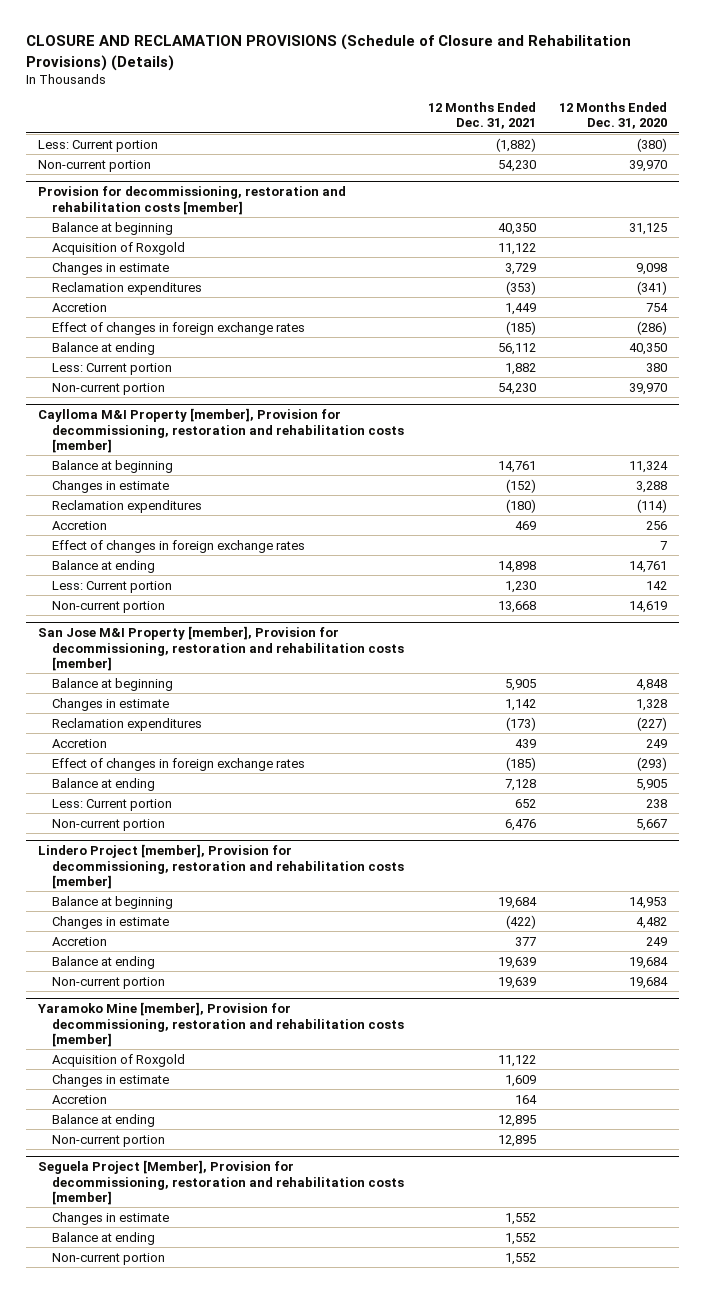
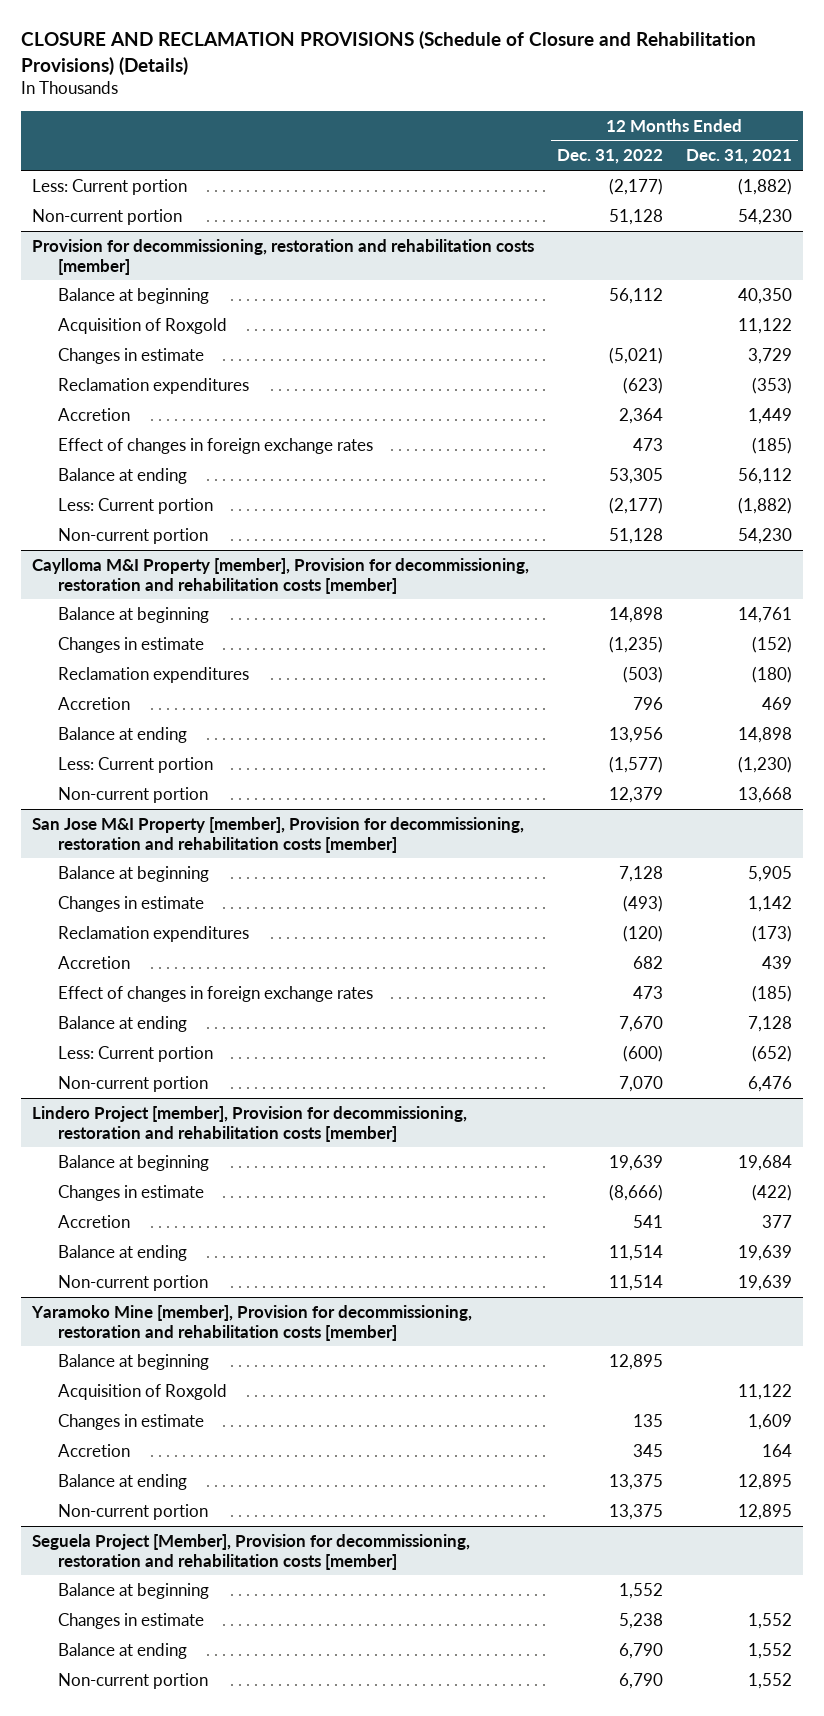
- | 12 Months Ended Dec. 31, 2021 | 12 Months Ended Dec. 31, 2020
+ | 12 Months Ended Dec. 31, 2022 | 12 Months Ended Dec. 31, 2021
@ Provision for decommissioning, restoration and rehabilitation costs [member]
- Less: Current portion | 1,882 | 380
+ Less: Current portion | (2,177) | (1,882)
@ Caylloma M&I Property [member], Provision for decommissioning, restoration and rehabilitation costs [member]
- Effect of changes in foreign exchange rates | | 7
- Less: Current portion | 1,230 | 142
+ Less: Current portion | (1,577) | (1,230)
@ San Jose M&I Property [member], Provision for decommissioning, restoration and rehabilitation costs [member]
- Less: Current portion | 652 | 238
+ Less: Current portion | (600) | (652)
@ Yaramoko Mine [member], Provision for decommissioning, restoration and rehabilitation costs [member]
+ Balance at beginning | 12,895 |
@ Seguela Project [Member], Provision for decommissioning, restoration and rehabilitation costs [member]
+ Balance at beginning | 1,552 |

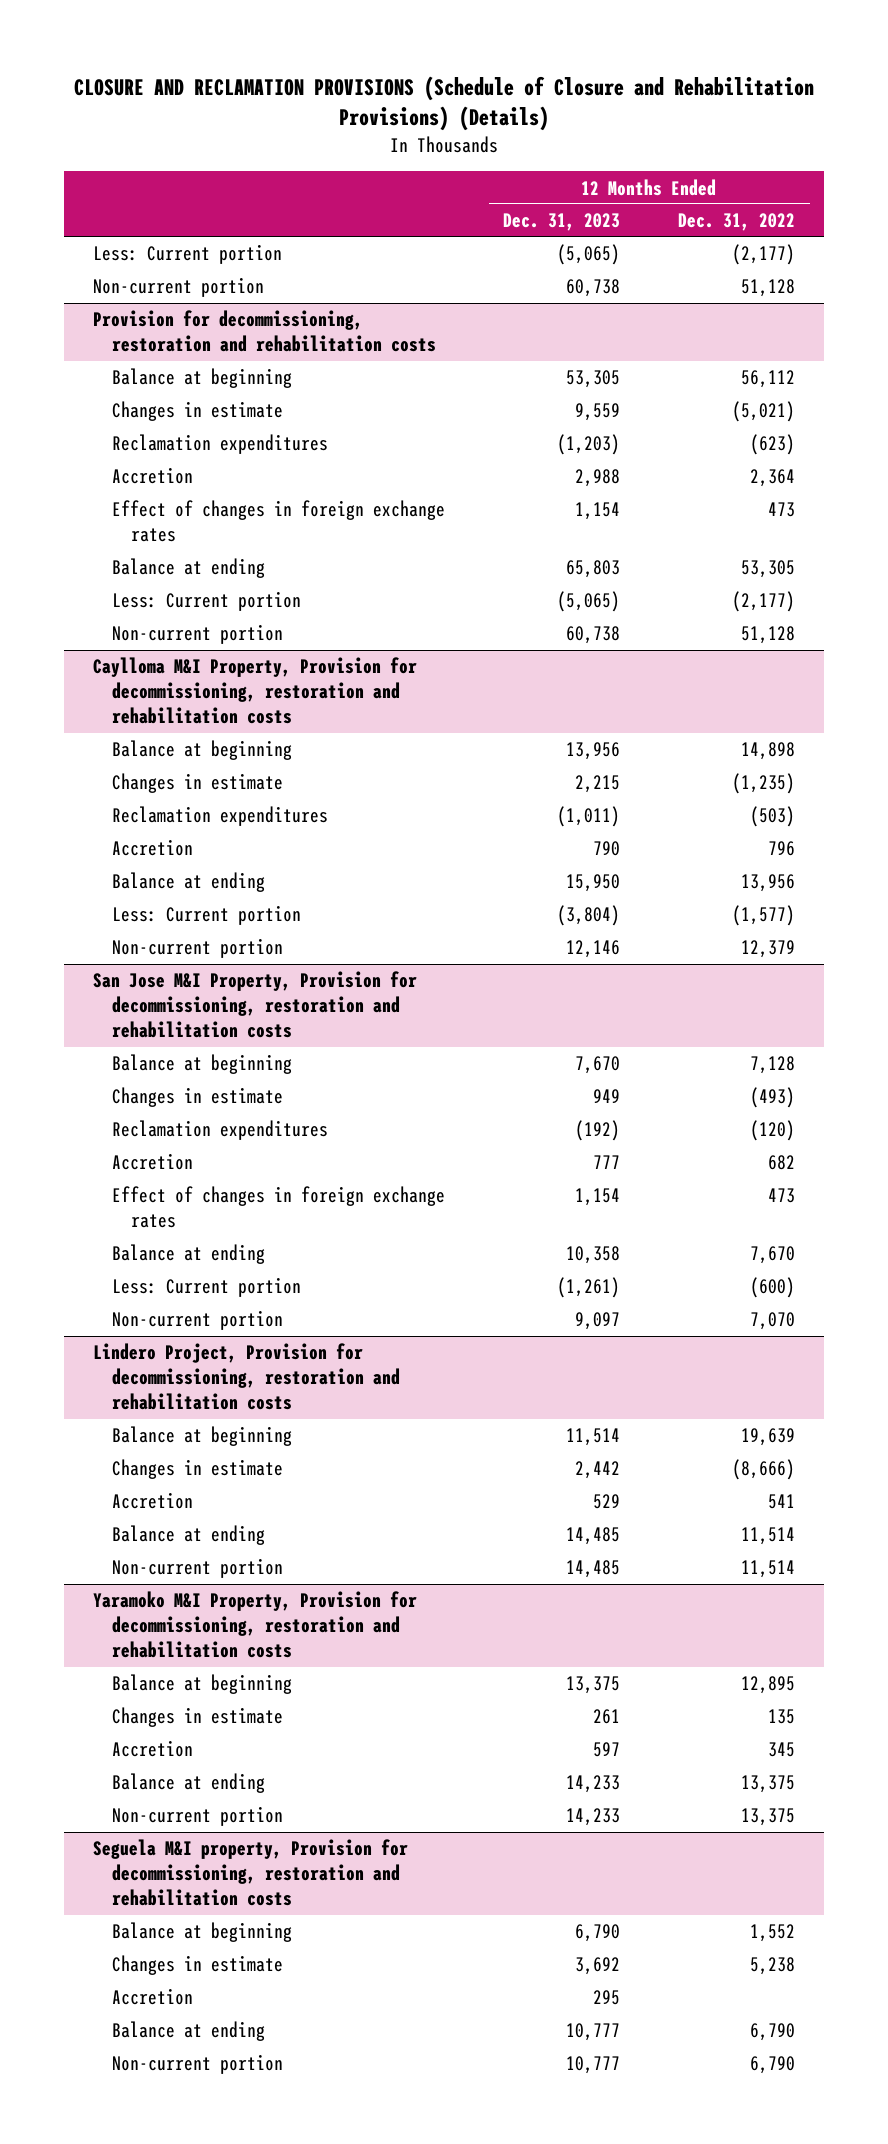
- | 12 Months Ended Dec. 31, 2022 | 12 Months Ended Dec. 31, 2021
+ | 12 Months Ended Dec. 31, 2023 | 12 Months Ended Dec. 31, 2022
- Provision for decommissioning, restoration and rehabilitation costs [member]
+ Provision for decommissioning, restoration and rehabilitation costs
- Acquisition of Roxgold | | 11,122
- Caylloma M&I Property [member], Provision for decommissioning, restoration and rehabilitation costs [member]
+ Caylloma M&I Property, Provision for decommissioning, restoration and rehabilitation costs
- San Jose M&I Property [member], Provision for decommissioning, restoration and rehabilitation costs [member]
+ San Jose M&I Property, Provision for decommissioning, restoration and rehabilitation costs
- Lindero Project [member], Provision for decommissioning, restoration and rehabilitation costs [member]
+ Lindero Project, Provision for decommissioning, restoration and rehabilitation costs
- Yaramoko Mine [member], Provision for decommissioning, restoration and rehabilitation costs [member]
+ Yaramoko M&I Property, Provision for decommissioning, restoration and rehabilitation costs
- Acquisition of Roxgold | | 11,122
- Seguela Project [Member], Provision for decommissioning, restoration and rehabilitation costs [member]
+ Seguela M&I property, Provision for decommissioning, restoration and rehabilitation costs
+ Accretion | 295 |

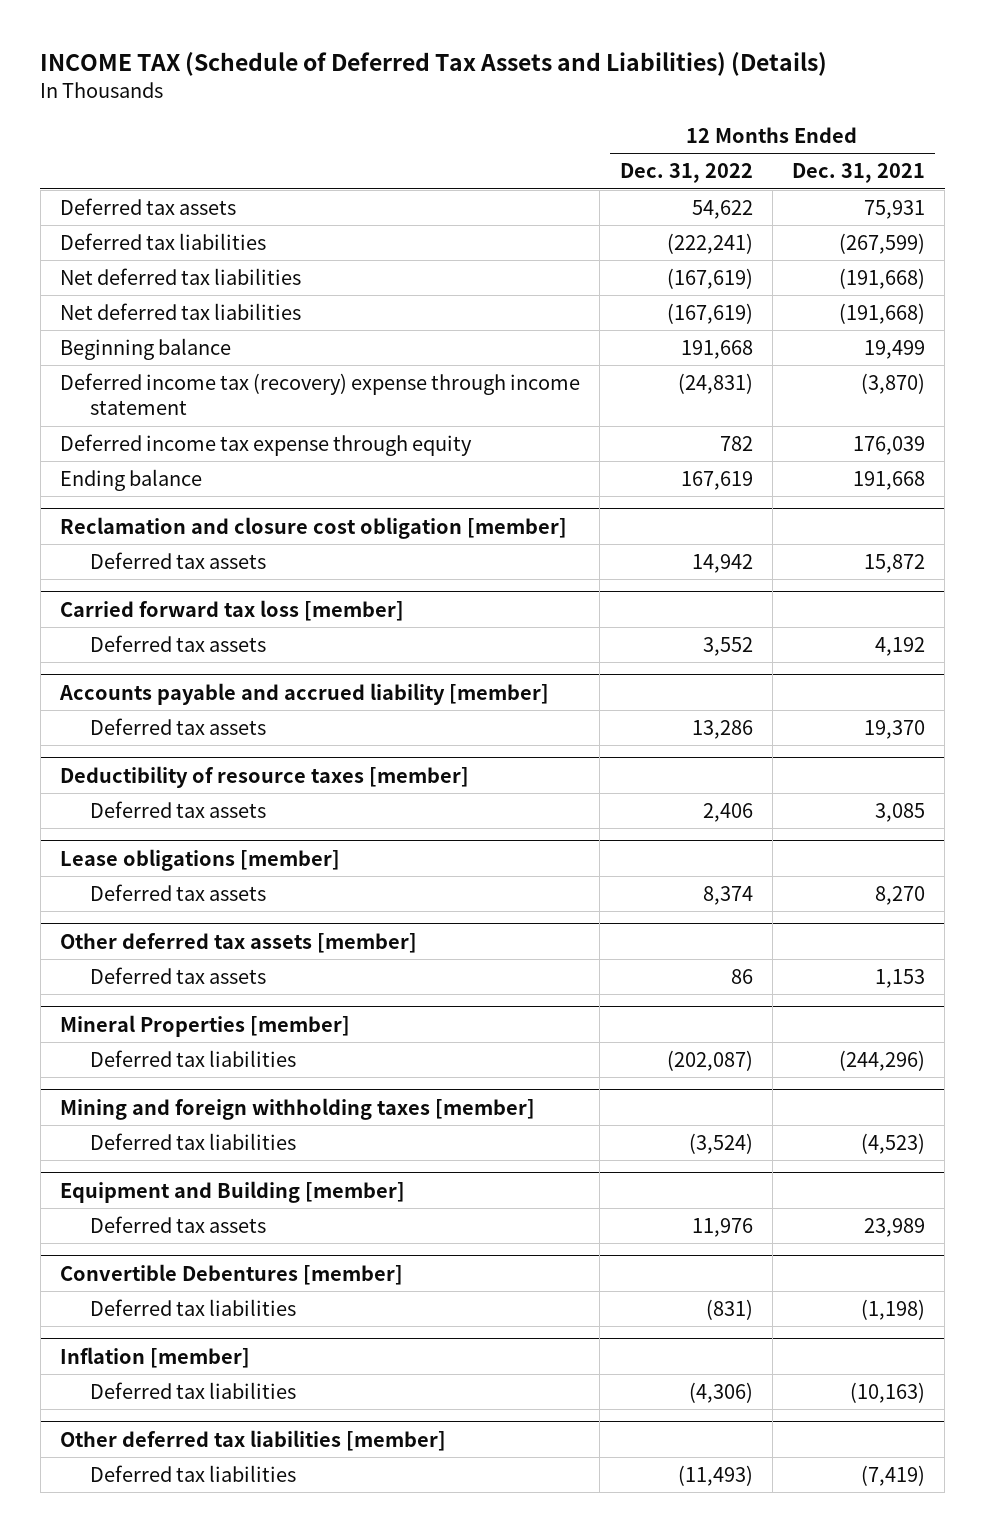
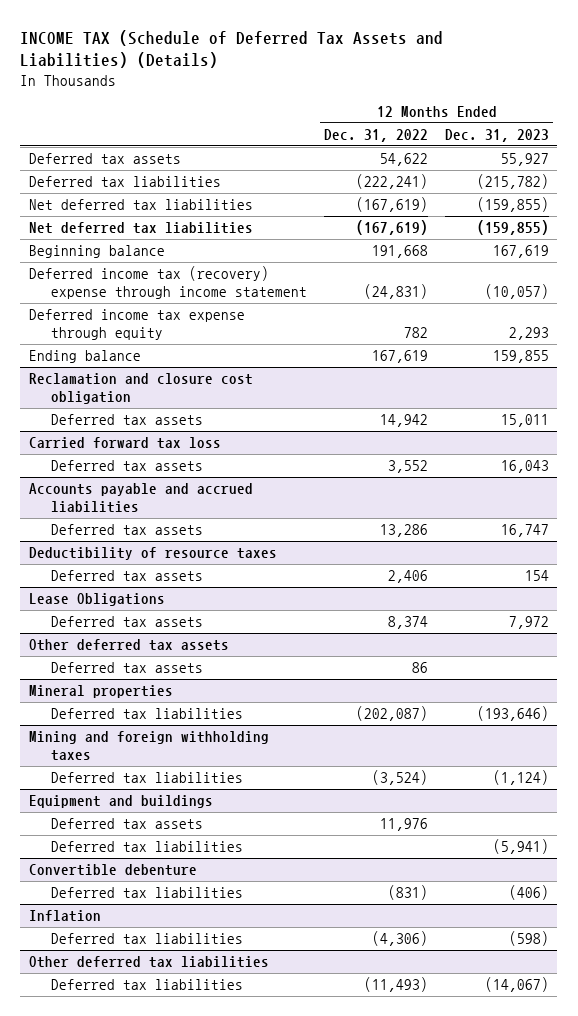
- | 12 Months Ended Dec. 31, 2022 | 12 Months Ended Dec. 31, 2021
+ | 12 Months Ended Dec. 31, 2022 | 12 Months Ended Dec. 31, 2023
- Reclamation and closure cost obligation [member]
+ Reclamation and closure cost obligation
- Carried forward tax loss [member]
+ Carried forward tax loss
- Accounts payable and accrued liability [member]
+ Accounts payable and accrued liabilities
- Deductibility of resource taxes [member]
+ Deductibility of resource taxes
- Lease obligations [member]
+ Lease Obligations
- Other deferred tax assets [member]
+ Other deferred tax assets
- Mineral Properties [member]
+ Mineral properties
- Mining and foreign withholding taxes [member]
+ Mining and foreign withholding taxes
- Equipment and Building [member]
+ Equipment and buildings
- Convertible Debentures [member]
+ Deferred tax liabilities | | (5,941)
+ Convertible debenture
- Inflation [member]
+ Inflation
- Other deferred tax liabilities [member]
+ Other deferred tax liabilities

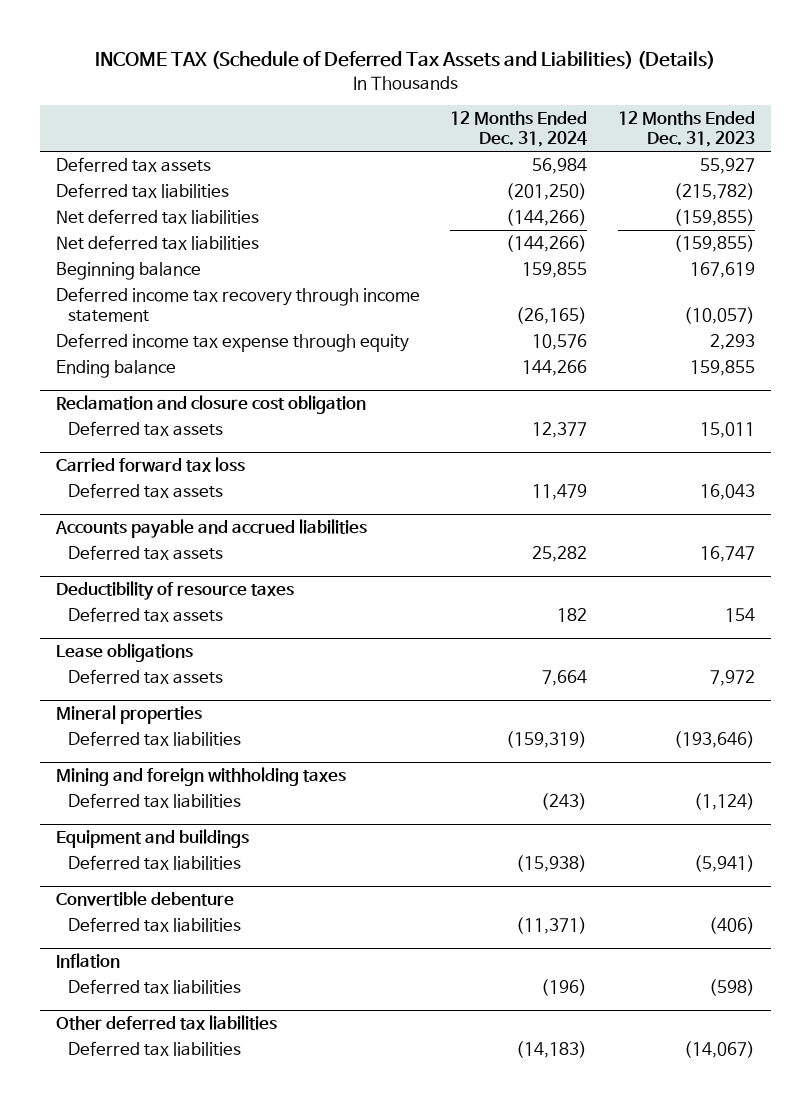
- | 12 Months Ended Dec. 31, 2022 | 12 Months Ended Dec. 31, 2023
+ | 12 Months Ended Dec. 31, 2024 | 12 Months Ended Dec. 31, 2023
- Deferred income tax (recovery) expense through income statement | (24,831) | (10,057)
+ Deferred income tax recovery through income statement | (26,165) | (10,057)
- Lease Obligations
+ Lease obligations
- Other deferred tax assets
- Deferred tax assets | 86 |
@ Equipment and buildings
- Deferred tax assets | 11,976 |

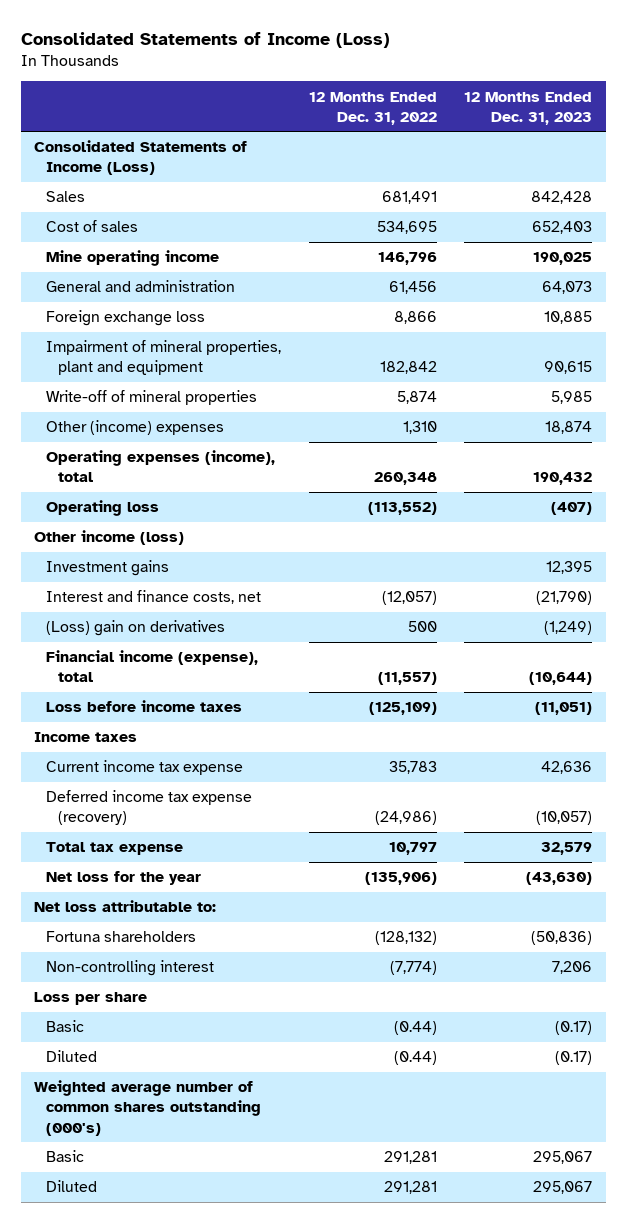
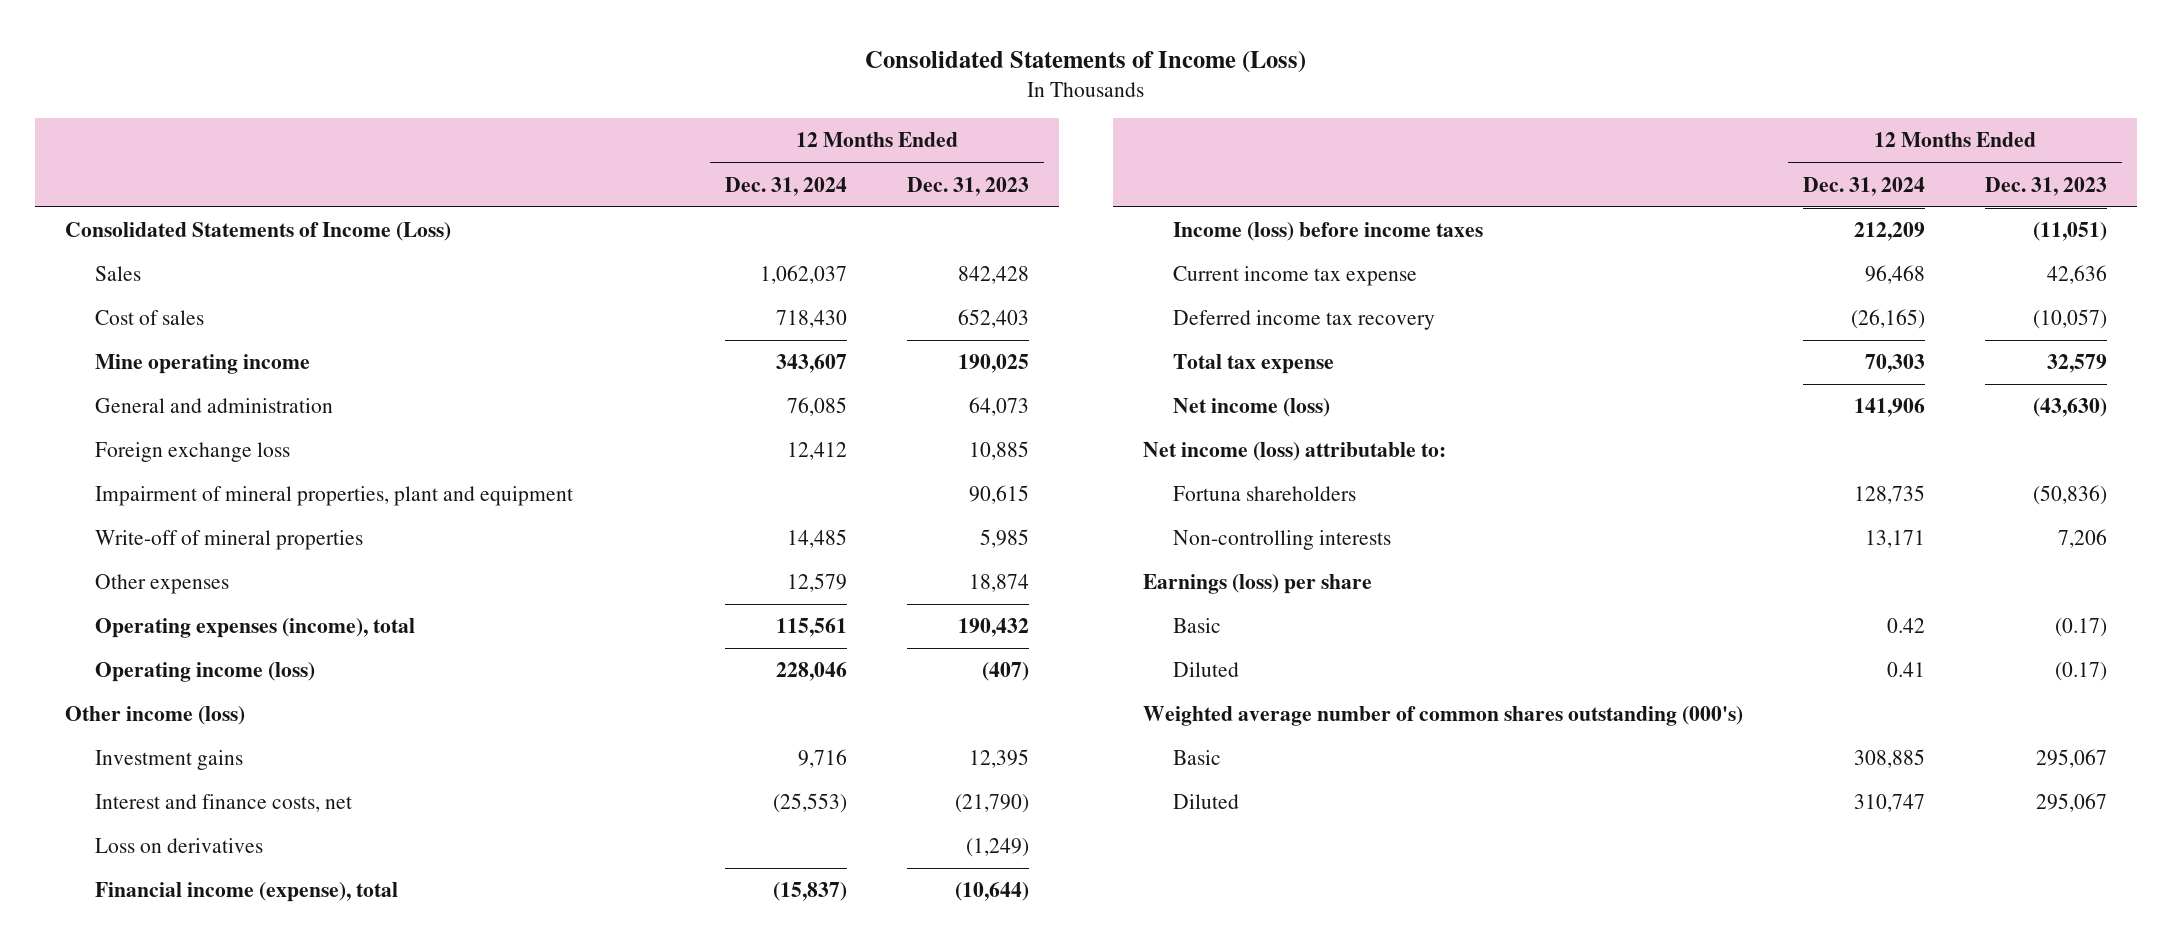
- | 12 Months Ended Dec. 31, 2022 | 12 Months Ended Dec. 31, 2023
+ | 12 Months Ended Dec. 31, 2024 | 12 Months Ended Dec. 31, 2023
- Other (income) expenses | 1,310 | 18,874
+ Other expenses | 12,579 | 18,874
- Operating loss | (113,552) | (407)
+ Operating income (loss) | 228,046 | (407)
- (Loss) gain on derivatives | 500 | (1,249)
+ Loss on derivatives | | (1,249)
- Loss before income taxes | (125,109) | (11,051)
- Income taxes
+ Income (loss) before income taxes | 212,209 | (11,051)
- Deferred income tax expense (recovery) | (24,986) | (10,057)
+ Deferred income tax recovery | (26,165) | (10,057)
- Net loss for the year | (135,906) | (43,630)
- Net loss attributable to:
+ Net income (loss) | 141,906 | (43,630)
+ Net income (loss) attributable to:
- Non-controlling interest | (7,774) | 7,206
- Loss per share
+ Non-controlling interests | 13,171 | 7,206
+ Earnings (loss) per share

